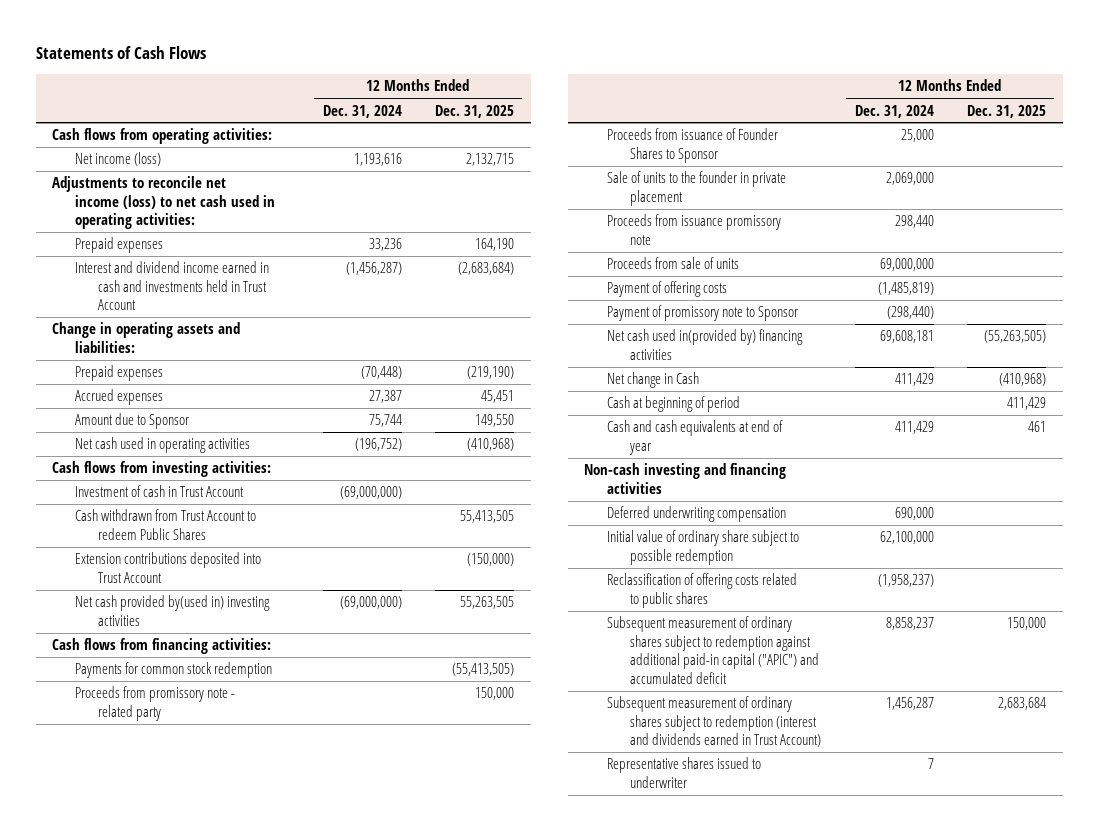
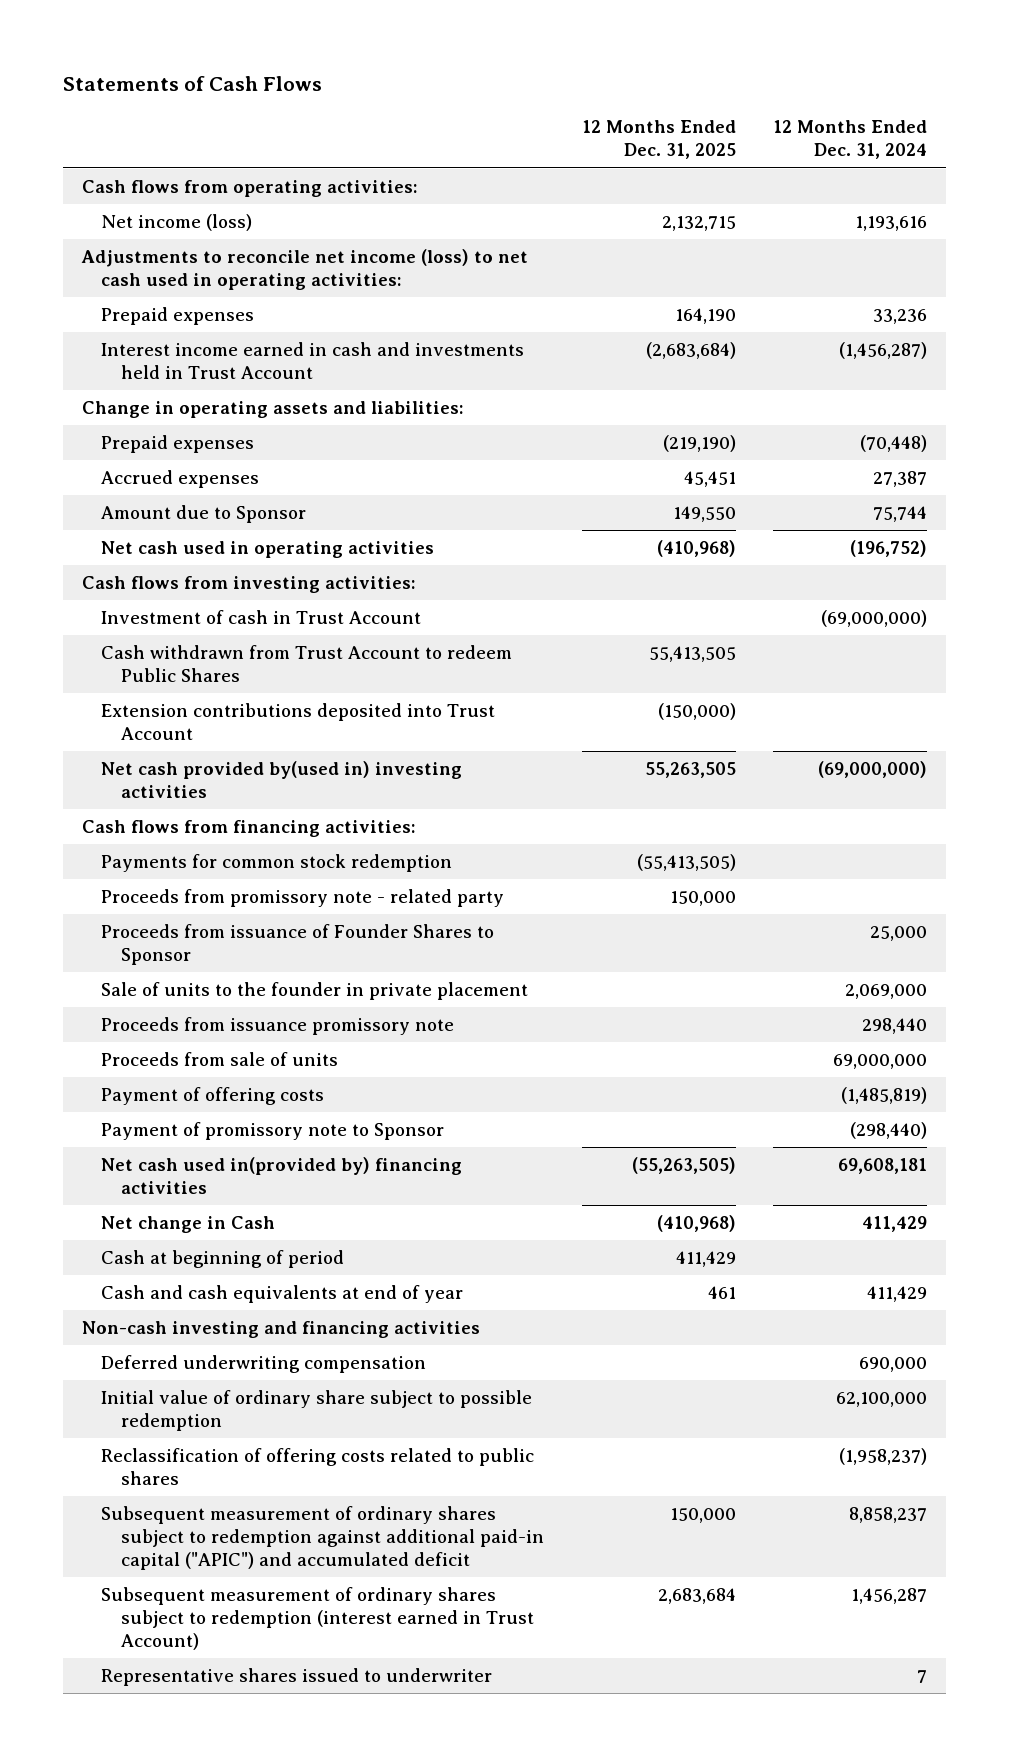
- | 12 Months Ended Dec. 31, 2024 | 12 Months Ended Dec. 31, 2025
+ | 12 Months Ended Dec. 31, 2025 | 12 Months Ended Dec. 31, 2024
- Interest and dividend income earned in cash and investments held in Trust Account | (1,456,287) | (2,683,684)
+ Interest income earned in cash and investments held in Trust Account | (2,683,684) | (1,456,287)
- Subsequent measurement of ordinary shares subject to redemption (interest and dividends earned in Trust Account) | 1,456,287 | 2,683,684
+ Subsequent measurement of ordinary shares subject to redemption (interest earned in Trust Account) | 2,683,684 | 1,456,287

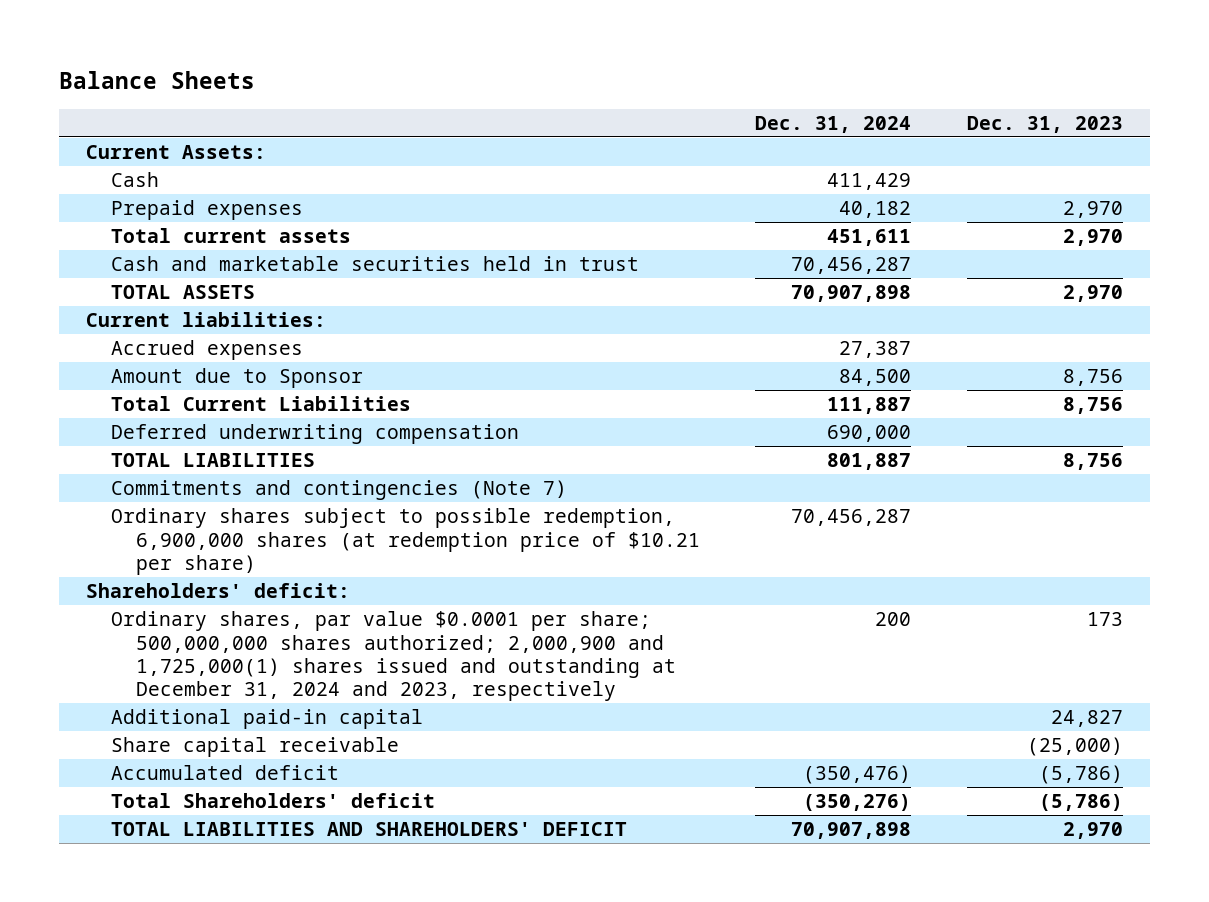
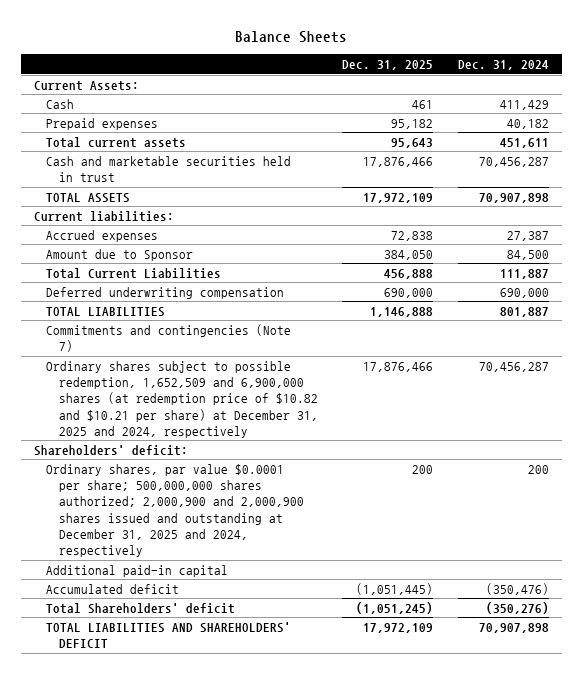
- | Dec. 31, 2024 | Dec. 31, 2023
+ | Dec. 31, 2025 | Dec. 31, 2024
- Ordinary shares subject to possible redemption, 6,900,000 shares (at redemption price of $10.21 per share) | 70,456,287 |
+ Ordinary shares subject to possible redemption, 1,652,509 and 6,900,000 shares (at redemption price of $10.82 and $10.21 per share) at December 31, 2025 and 2024, respectively | 17,876,466 | 70,456,287
- Ordinary shares, par value $0.0001 per share; 500,000,000 shares authorized; 2,000,900 and 1,725,000(1) shares issued and outstanding at December 31, 2024 and 2023, respectively | 200 | 173
+ Ordinary shares, par value $0.0001 per share; 500,000,000 shares authorized; 2,000,900 and 2,000,900 shares issued and outstanding at December 31, 2025 and 2024, respectively | 200 | 200
- Share capital receivable | | (25,000)

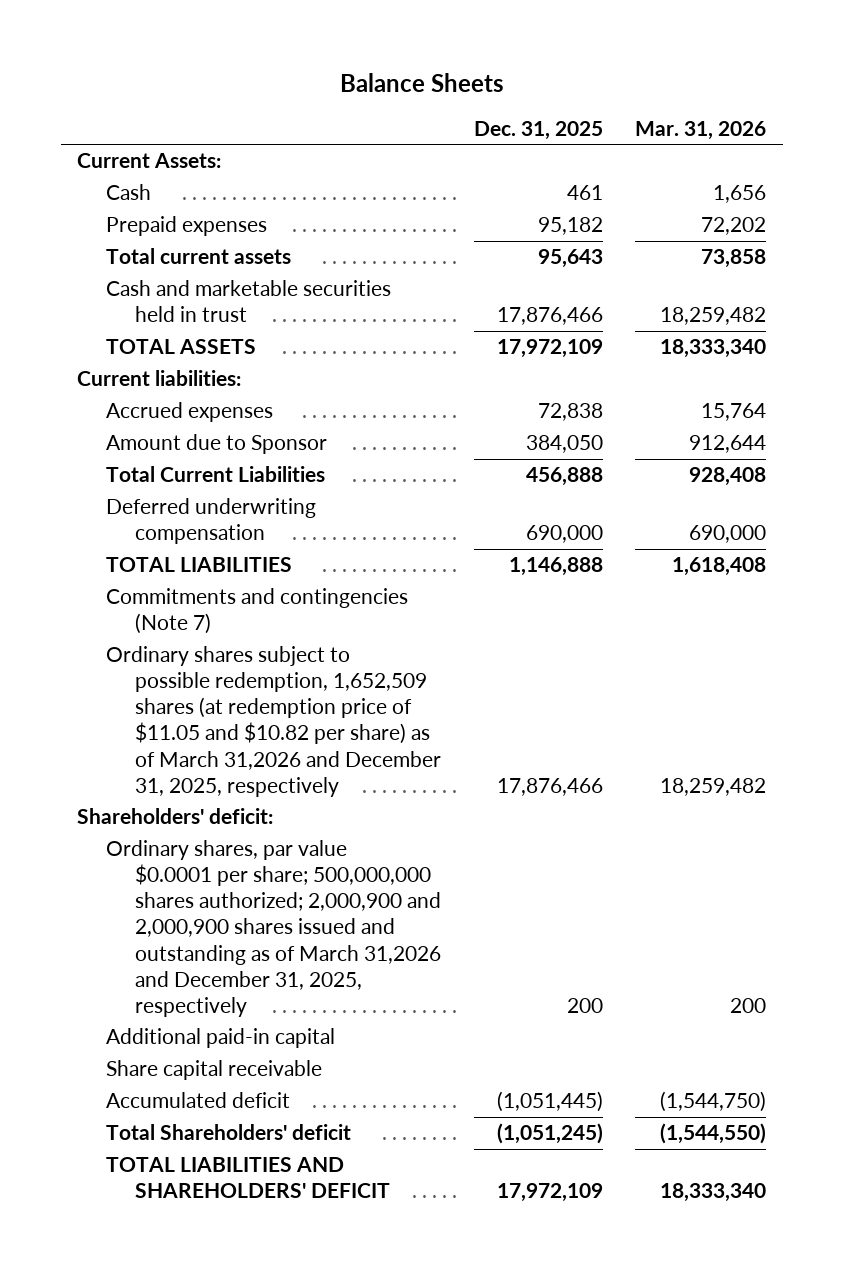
- | Dec. 31, 2025 | Dec. 31, 2024
+ | Dec. 31, 2025 | Mar. 31, 2026
- Ordinary shares subject to possible redemption, 1,652,509 and 6,900,000 shares (at redemption price of $10.82 and $10.21 per share) at December 31, 2025 and 2024, respectively | 17,876,466 | 70,456,287
+ Ordinary shares subject to possible redemption, 1,652,509 shares (at redemption price of $11.05 and $10.82 per share) as of March 31,2026 and December 31, 2025, respectively | 17,876,466 | 18,259,482
- Ordinary shares, par value $0.0001 per share; 500,000,000 shares authorized; 2,000,900 and 2,000,900 shares issued and outstanding at December 31, 2025 and 2024, respectively | 200 | 200
+ Ordinary shares, par value $0.0001 per share; 500,000,000 shares authorized; 2,000,900 and 2,000,900 shares issued and outstanding as of March 31,2026 and December 31, 2025, respectively | 200 | 200
+ Share capital receivable

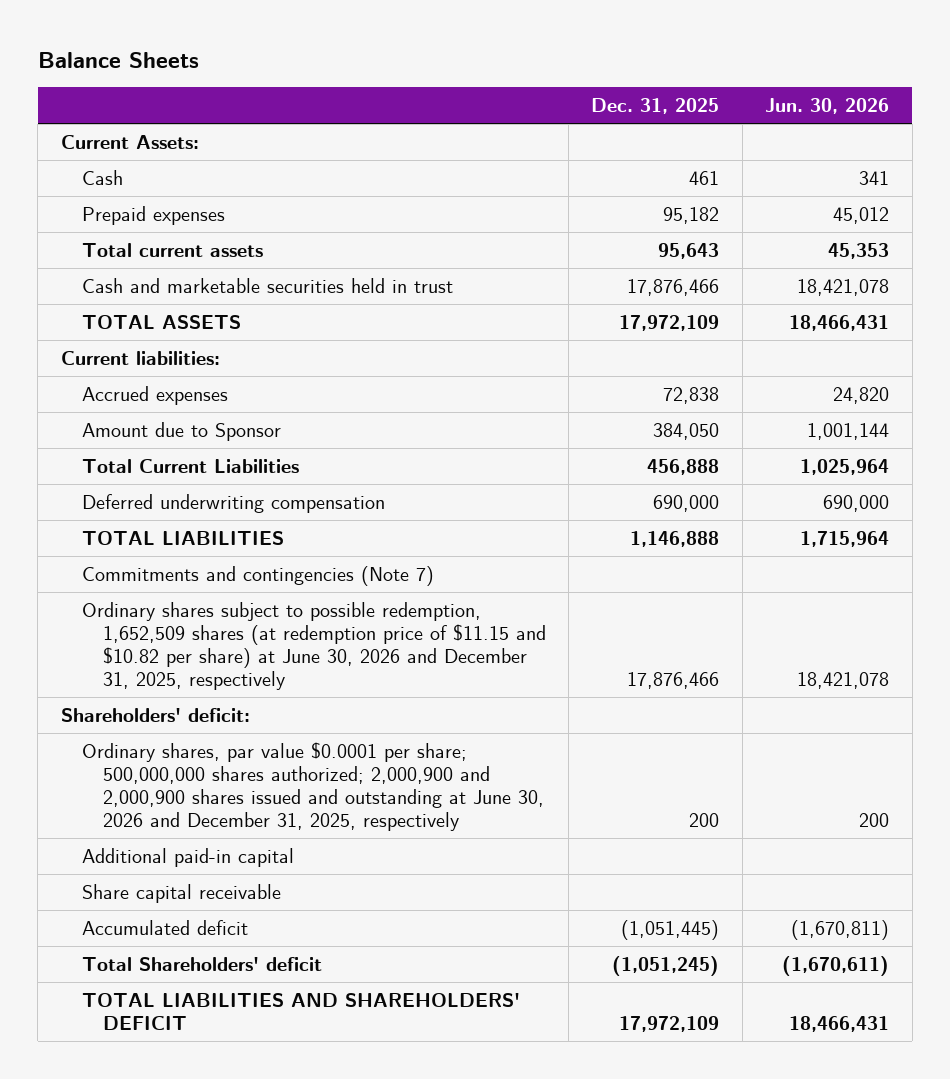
- | Dec. 31, 2025 | Mar. 31, 2026
+ | Dec. 31, 2025 | Jun. 30, 2026
- Ordinary shares subject to possible redemption, 1,652,509 shares (at redemption price of $11.05 and $10.82 per share) as of March 31,2026 and December 31, 2025, respectively | 17,876,466 | 18,259,482
+ Ordinary shares subject to possible redemption, 1,652,509 shares (at redemption price of $11.15 and $10.82 per share) at June 30, 2026 and December 31, 2025, respectively | 17,876,466 | 18,421,078
- Ordinary shares, par value $0.0001 per share; 500,000,000 shares authorized; 2,000,900 and 2,000,900 shares issued and outstanding as of March 31,2026 and December 31, 2025, respectively | 200 | 200
+ Ordinary shares, par value $0.0001 per share; 500,000,000 shares authorized; 2,000,900 and 2,000,900 shares issued and outstanding at June 30, 2026 and December 31, 2025, respectively | 200 | 200

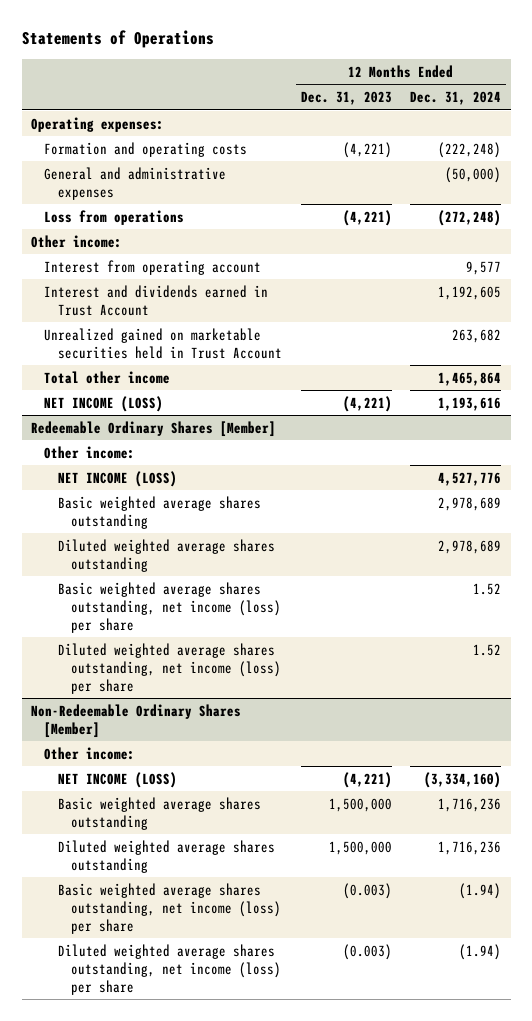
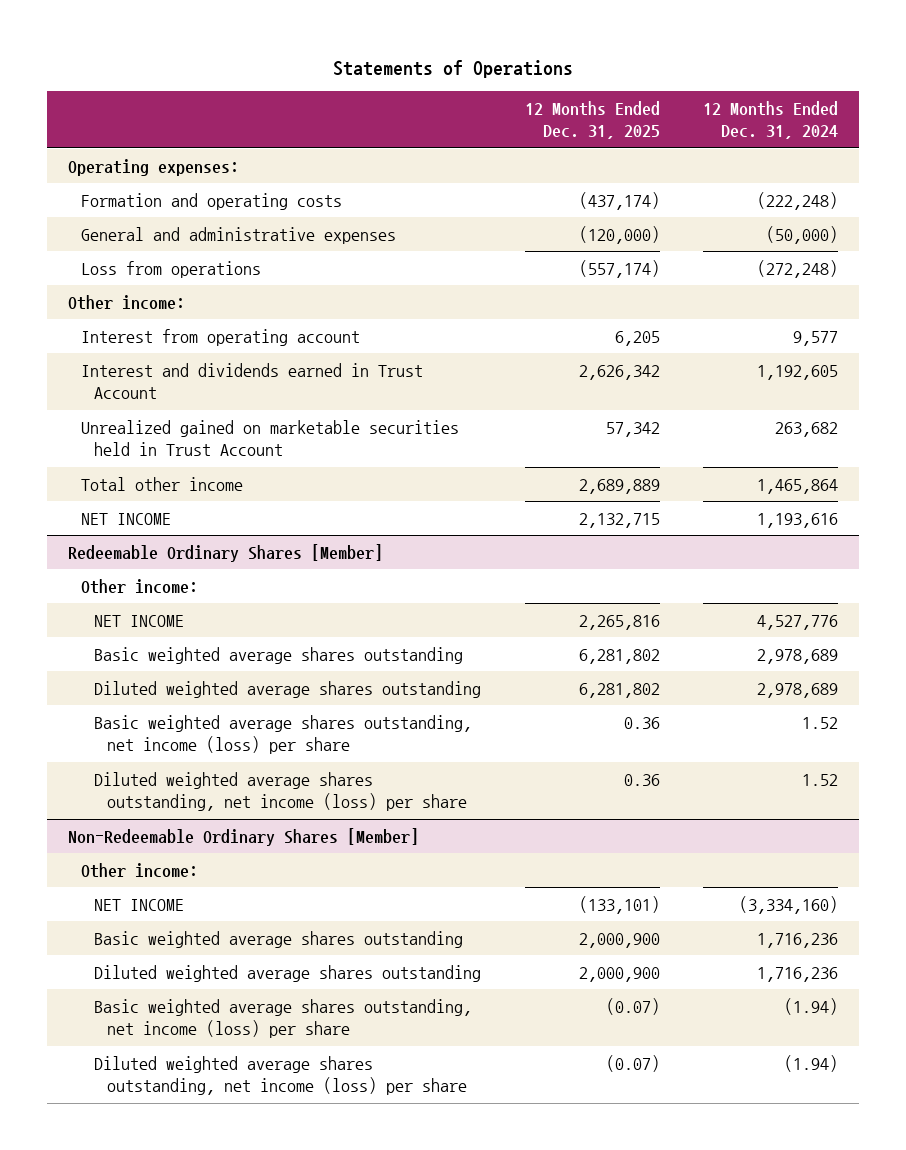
- | 12 Months Ended Dec. 31, 2023 | 12 Months Ended Dec. 31, 2024
+ | 12 Months Ended Dec. 31, 2025 | 12 Months Ended Dec. 31, 2024
- NET INCOME (LOSS) | (4,221) | 1,193,616
+ NET INCOME | 2,132,715 | 1,193,616
@ Redeemable Ordinary Shares [Member]
- NET INCOME (LOSS) | | 4,527,776
+ NET INCOME | 2,265,816 | 4,527,776
@ Non-Redeemable Ordinary Shares [Member]
- NET INCOME (LOSS) | (4,221) | (3,334,160)
+ NET INCOME | (133,101) | (3,334,160)

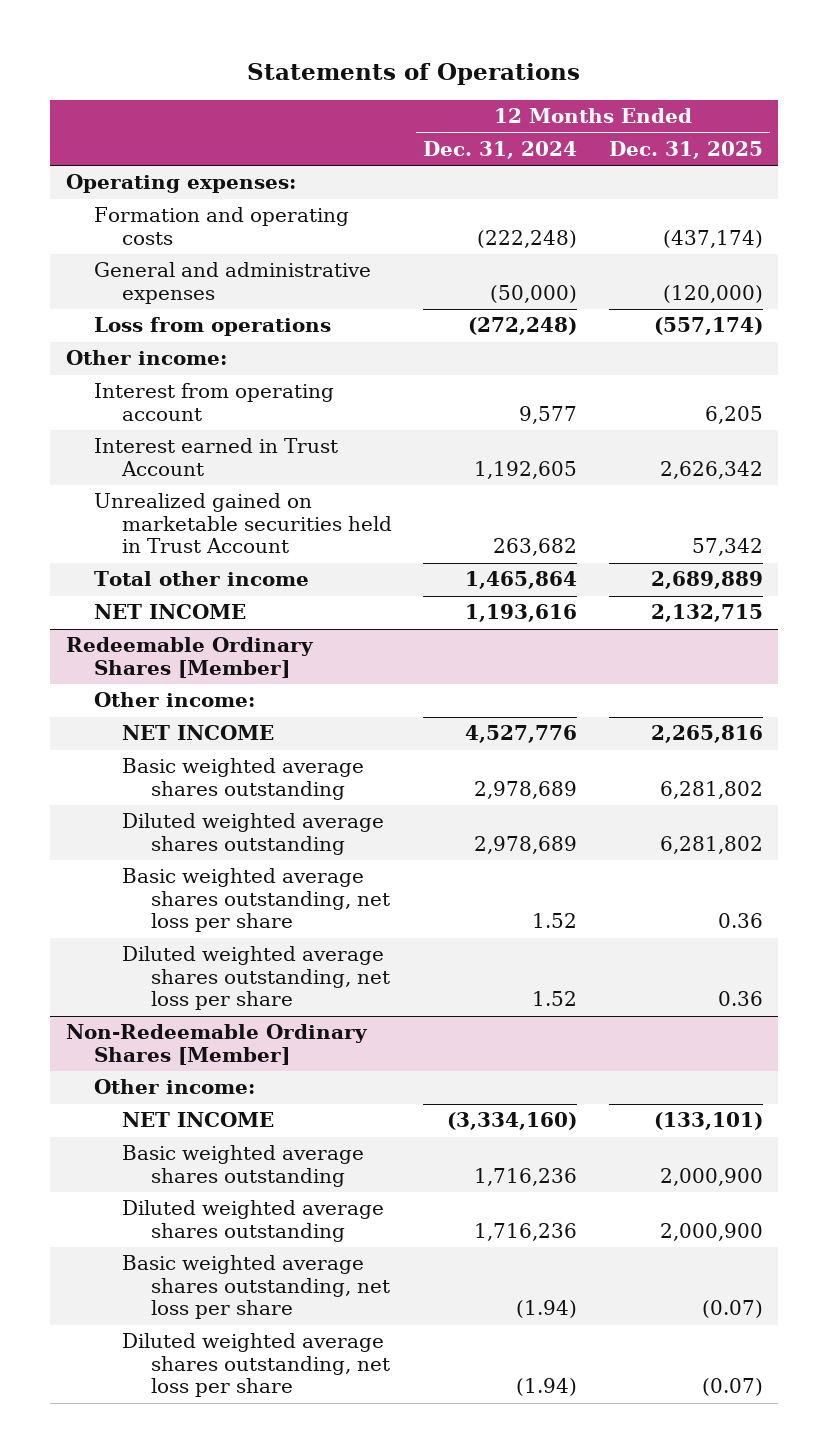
- | 12 Months Ended Dec. 31, 2025 | 12 Months Ended Dec. 31, 2024
+ | 12 Months Ended Dec. 31, 2024 | 12 Months Ended Dec. 31, 2025
- Interest and dividends earned in Trust Account | 2,626,342 | 1,192,605
+ Interest earned in Trust Account | 1,192,605 | 2,626,342
@ Redeemable Ordinary Shares [Member]
- Basic weighted average shares outstanding, net income (loss) per share | 0.36 | 1.52
- Diluted weighted average shares outstanding, net income (loss) per share | 0.36 | 1.52
+ Basic weighted average shares outstanding, net loss per share | 1.52 | 0.36
+ Diluted weighted average shares outstanding, net loss per share | 1.52 | 0.36
@ Non-Redeemable Ordinary Shares [Member]
- Basic weighted average shares outstanding, net income (loss) per share | (0.07) | (1.94)
- Diluted weighted average shares outstanding, net income (loss) per share | (0.07) | (1.94)
+ Basic weighted average shares outstanding, net loss per share | (1.94) | (0.07)
+ Diluted weighted average shares outstanding, net loss per share | (1.94) | (0.07)

